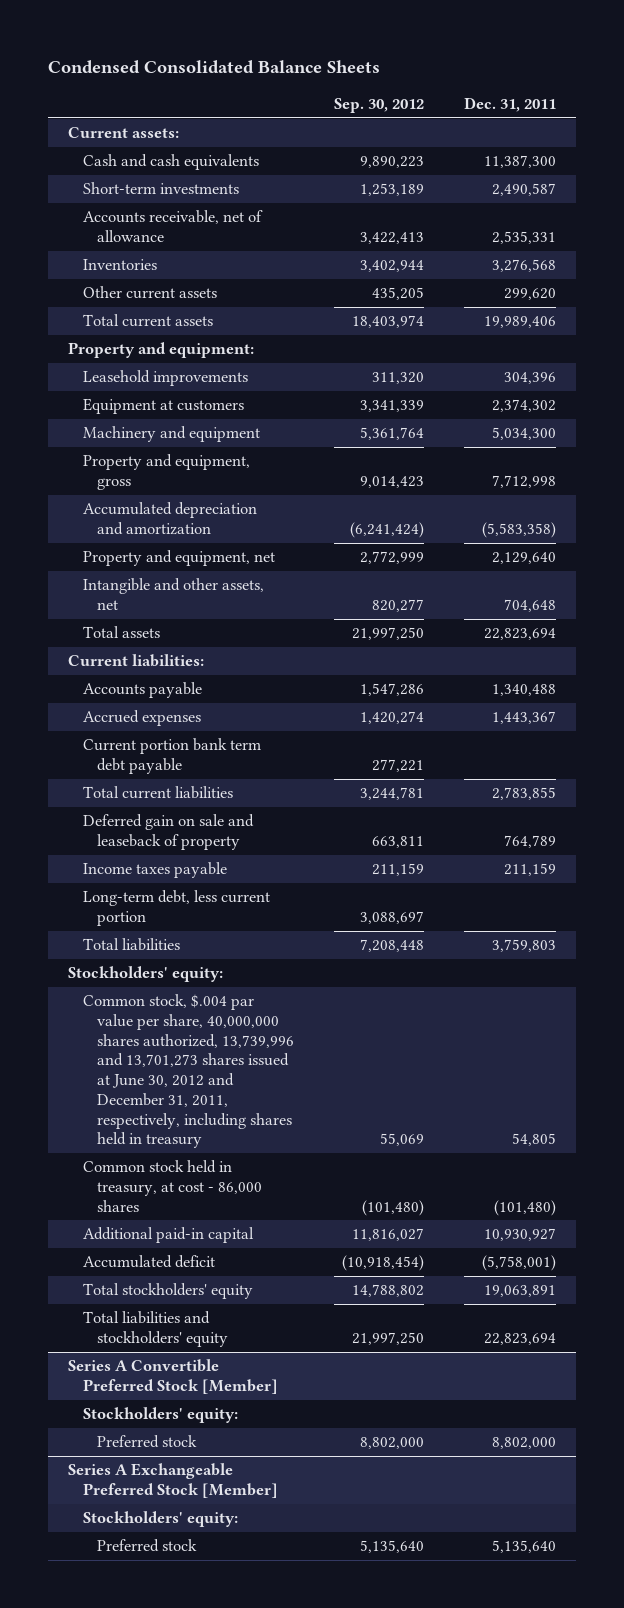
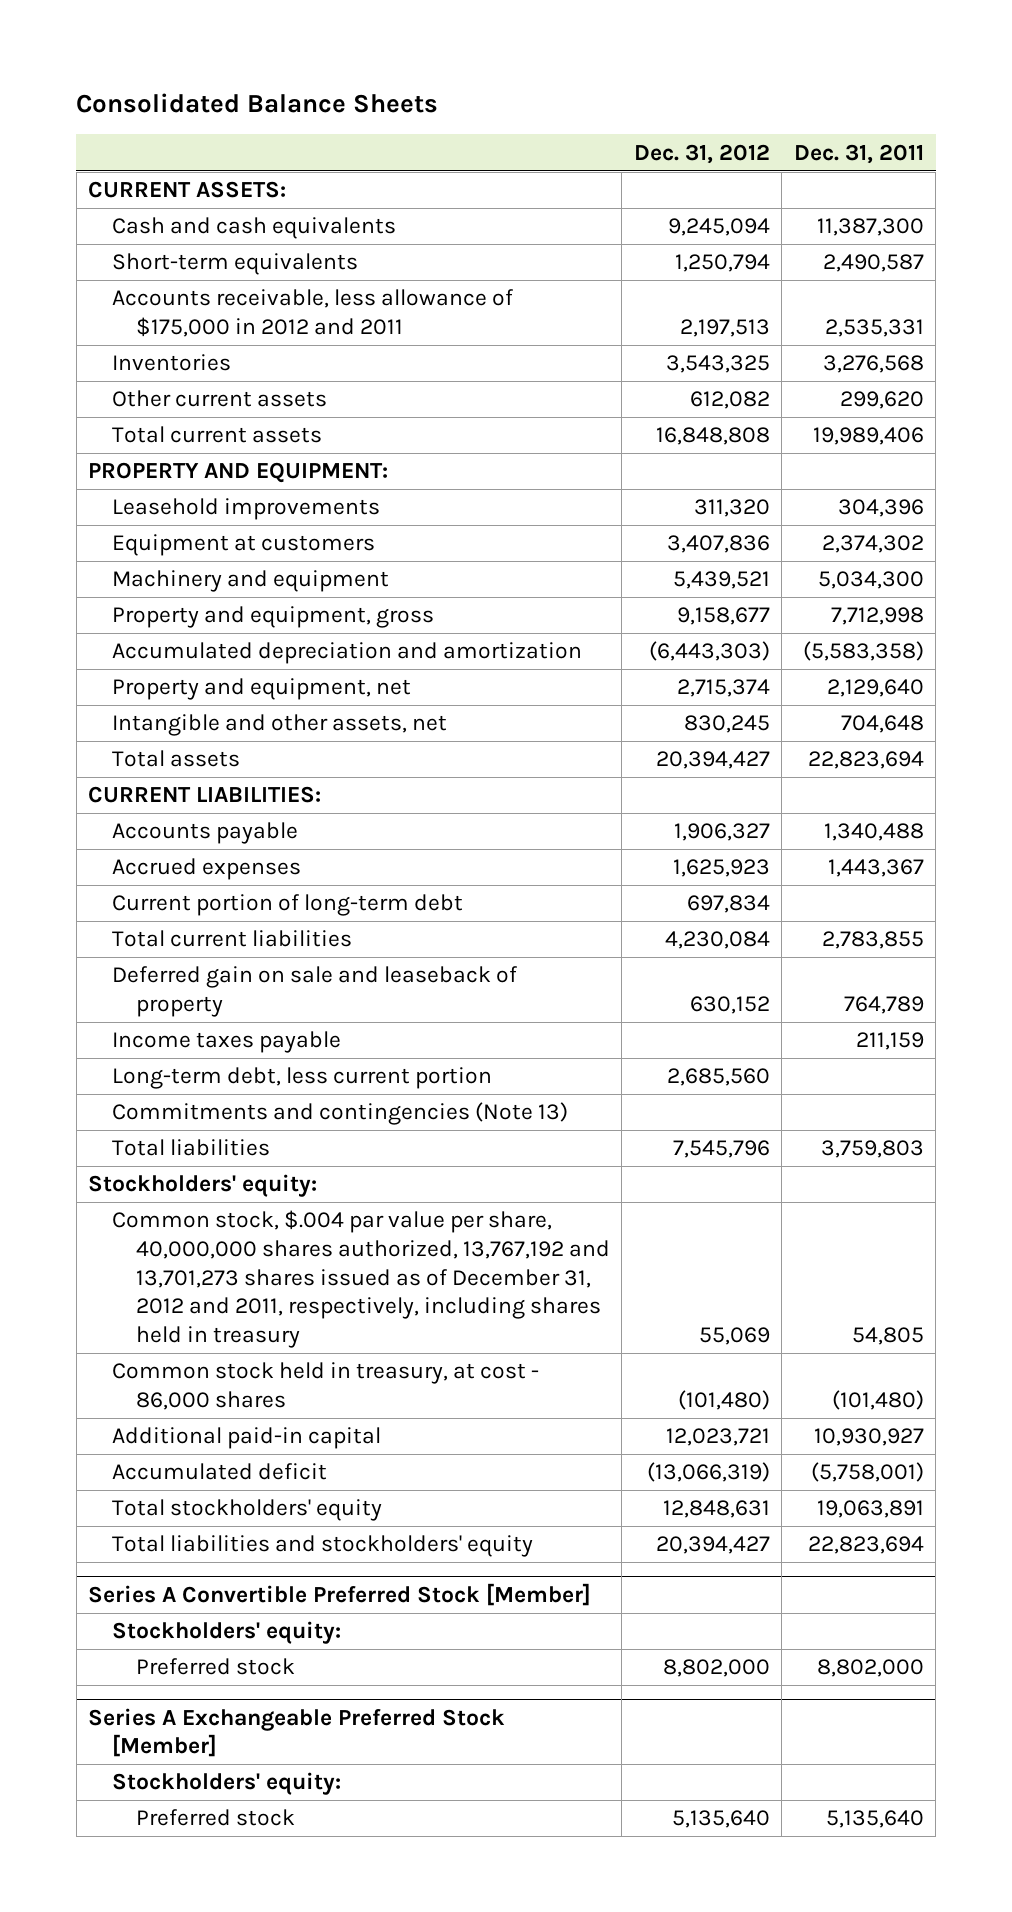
- Condensed Consolidated Balance Sheets
+ Consolidated Balance Sheets
- | Sep. 30, 2012 | Dec. 31, 2011
+ | Dec. 31, 2012 | Dec. 31, 2011
- Current assets:
+ CURRENT ASSETS:
- Short-term investments | 1,253,189 | 2,490,587
- Accounts receivable, net of allowance | 3,422,413 | 2,535,331
+ Short-term equivalents | 1,250,794 | 2,490,587
+ Accounts receivable, less allowance of $175,000 in 2012 and 2011 | 2,197,513 | 2,535,331
- Property and equipment:
+ PROPERTY AND EQUIPMENT:
- Current liabilities:
+ CURRENT LIABILITIES:
- Current portion bank term debt payable | 277,221 |
+ Current portion of long-term debt | 697,834 |
+ Commitments and contingencies (Note 13)
- Common stock, $.004 par value per share, 40,000,000 shares authorized, 13,739,996 and 13,701,273 shares issued at June 30, 2012 and December 31, 2011, respectively, including shares held in treasury | 55,069 | 54,805
+ Common stock, $.004 par value per share, 40,000,000 shares authorized, 13,767,192 and 13,701,273 shares issued as of December 31, 2012 and 2011, respectively, including shares held in treasury | 55,069 | 54,805

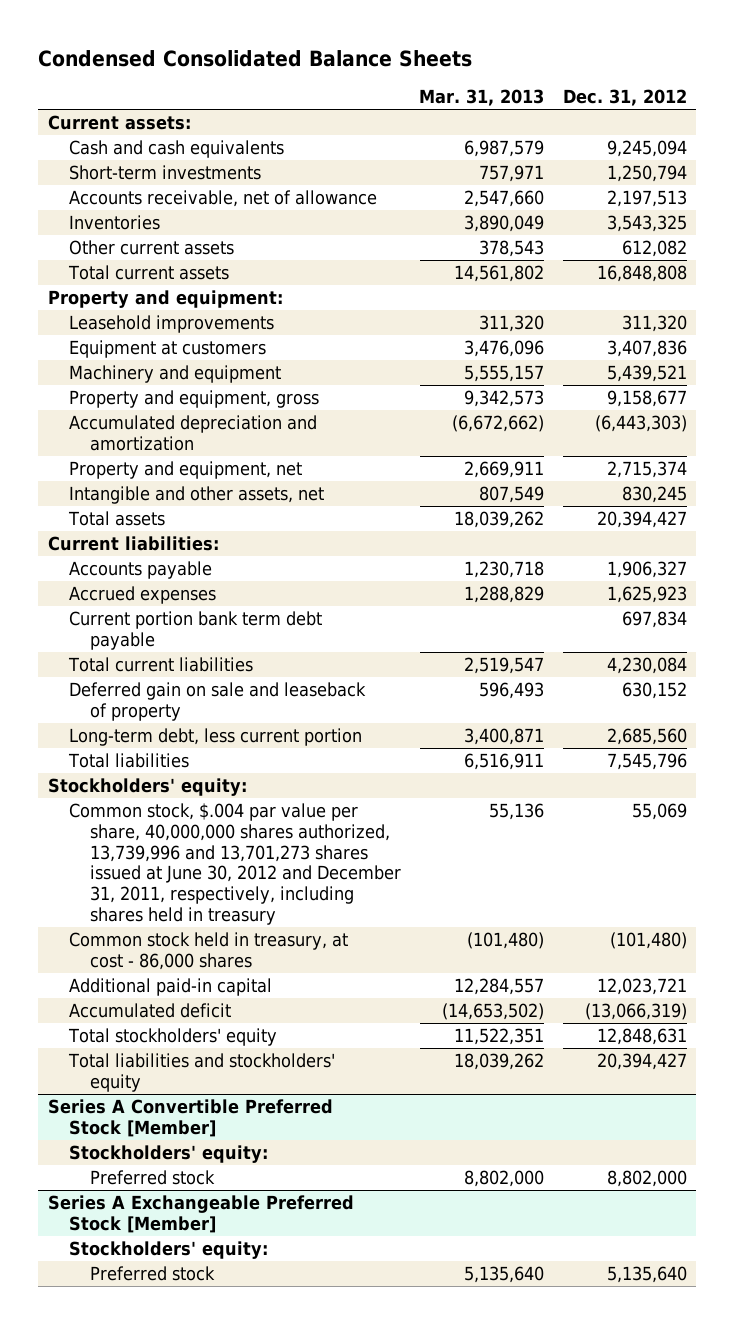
- Consolidated Balance Sheets
+ Condensed Consolidated Balance Sheets
- | Dec. 31, 2012 | Dec. 31, 2011
+ | Mar. 31, 2013 | Dec. 31, 2012
- CURRENT ASSETS:
+ Current assets:
- Short-term equivalents | 1,250,794 | 2,490,587
- Accounts receivable, less allowance of $175,000 in 2012 and 2011 | 2,197,513 | 2,535,331
+ Short-term investments | 757,971 | 1,250,794
+ Accounts receivable, net of allowance | 2,547,660 | 2,197,513
- PROPERTY AND EQUIPMENT:
+ Property and equipment:
- CURRENT LIABILITIES:
+ Current liabilities:
- Current portion of long-term debt | 697,834 |
+ Current portion bank term debt payable | | 697,834
- Income taxes payable | | 211,159
- Commitments and contingencies (Note 13)
- Common stock, $.004 par value per share, 40,000,000 shares authorized, 13,767,192 and 13,701,273 shares issued as of December 31, 2012 and 2011, respectively, including shares held in treasury | 55,069 | 54,805
+ Common stock, $.004 par value per share, 40,000,000 shares authorized, 13,739,996 and 13,701,273 shares issued at June 30, 2012 and December 31, 2011, respectively, including shares held in treasury | 55,136 | 55,069

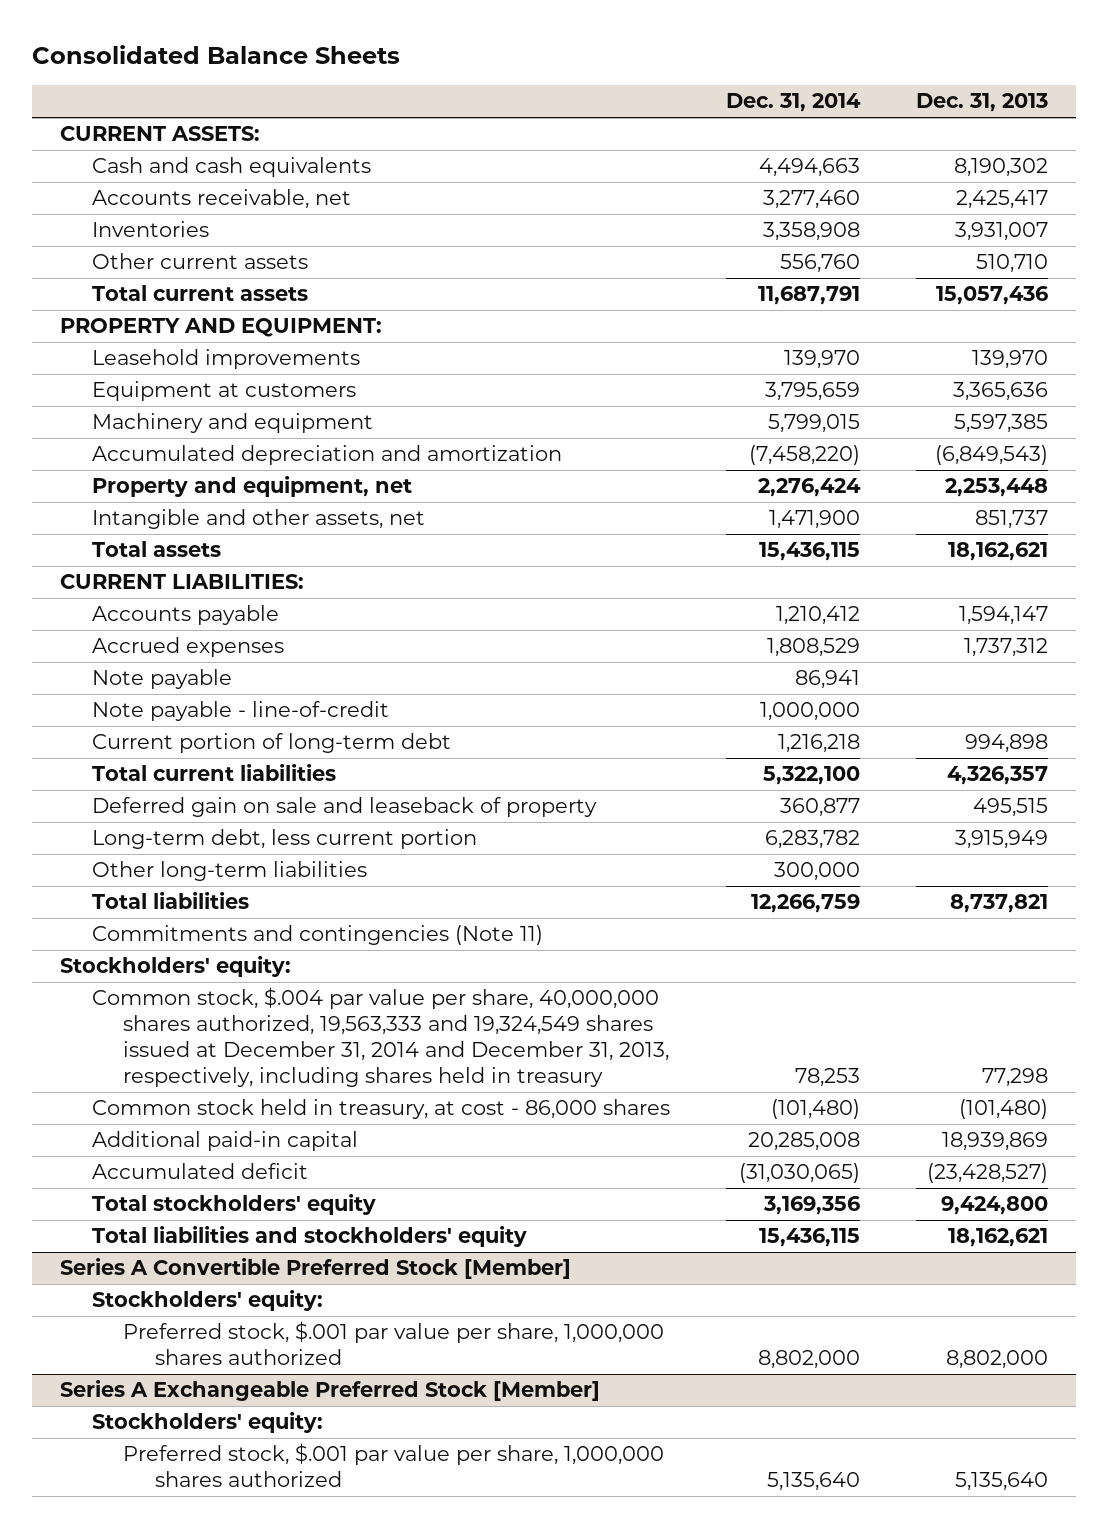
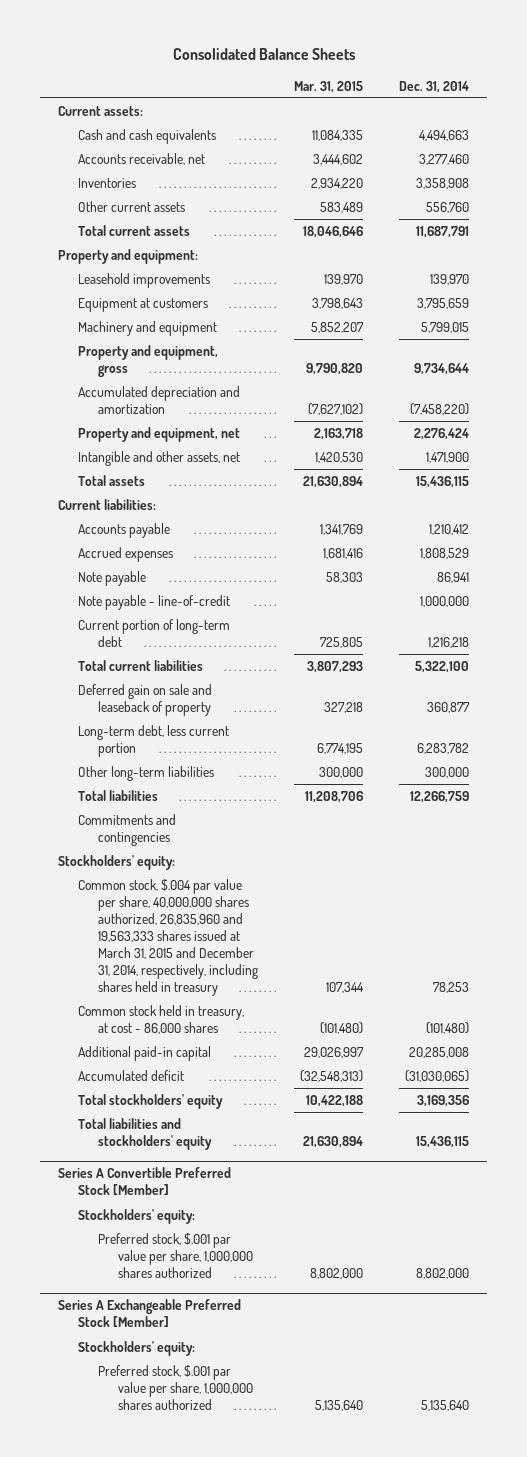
- | Dec. 31, 2014 | Dec. 31, 2013
+ | Mar. 31, 2015 | Dec. 31, 2014
- CURRENT ASSETS:
+ Current assets:
- PROPERTY AND EQUIPMENT:
+ Property and equipment:
+ Property and equipment, gross | 9,790,820 | 9,734,644
- CURRENT LIABILITIES:
+ Current liabilities:
- Commitments and contingencies (Note 11)
+ Commitments and contingencies
- Common stock, $.004 par value per share, 40,000,000 shares authorized, 19,563,333 and 19,324,549 shares issued at December 31, 2014 and December 31, 2013, respectively, including shares held in treasury | 78,253 | 77,298
+ Common stock, $.004 par value per share, 40,000,000 shares authorized, 26,835,960 and 19,563,333 shares issued at March 31, 2015 and December 31, 2014, respectively, including shares held in treasury | 107,344 | 78,253

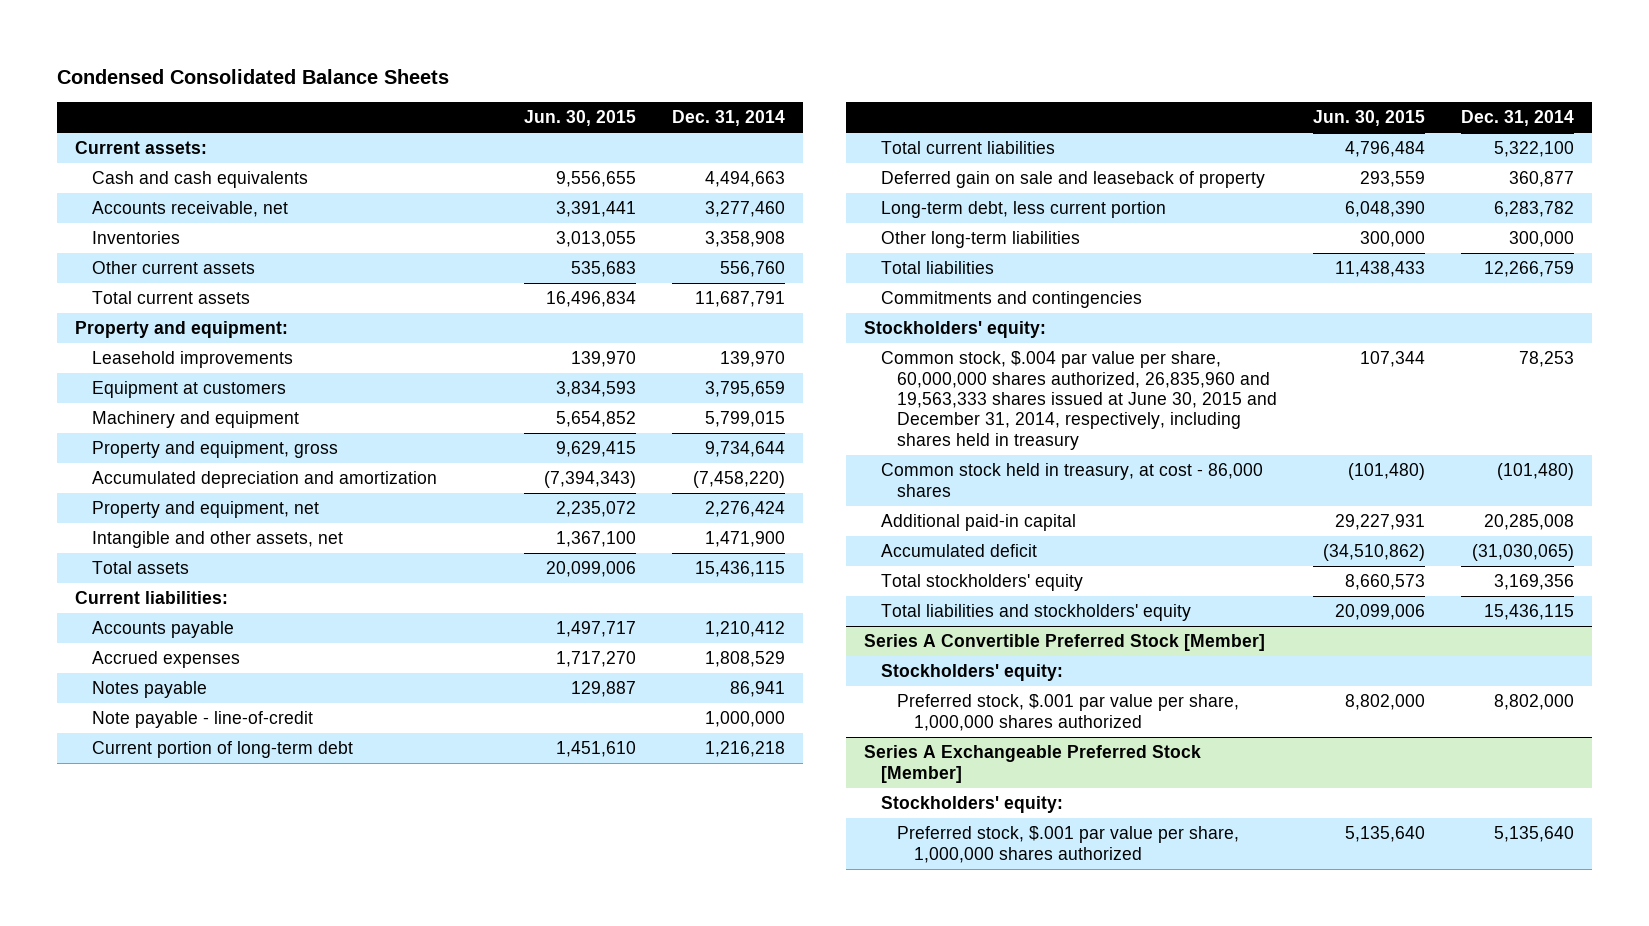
- Consolidated Balance Sheets
+ Condensed Consolidated Balance Sheets
- | Mar. 31, 2015 | Dec. 31, 2014
+ | Jun. 30, 2015 | Dec. 31, 2014
- Note payable | 58,303 | 86,941
+ Notes payable | 129,887 | 86,941
- Common stock, $.004 par value per share, 40,000,000 shares authorized, 26,835,960 and 19,563,333 shares issued at March 31, 2015 and December 31, 2014, respectively, including shares held in treasury | 107,344 | 78,253
+ Common stock, $.004 par value per share, 60,000,000 shares authorized, 26,835,960 and 19,563,333 shares issued at June 30, 2015 and December 31, 2014, respectively, including shares held in treasury | 107,344 | 78,253

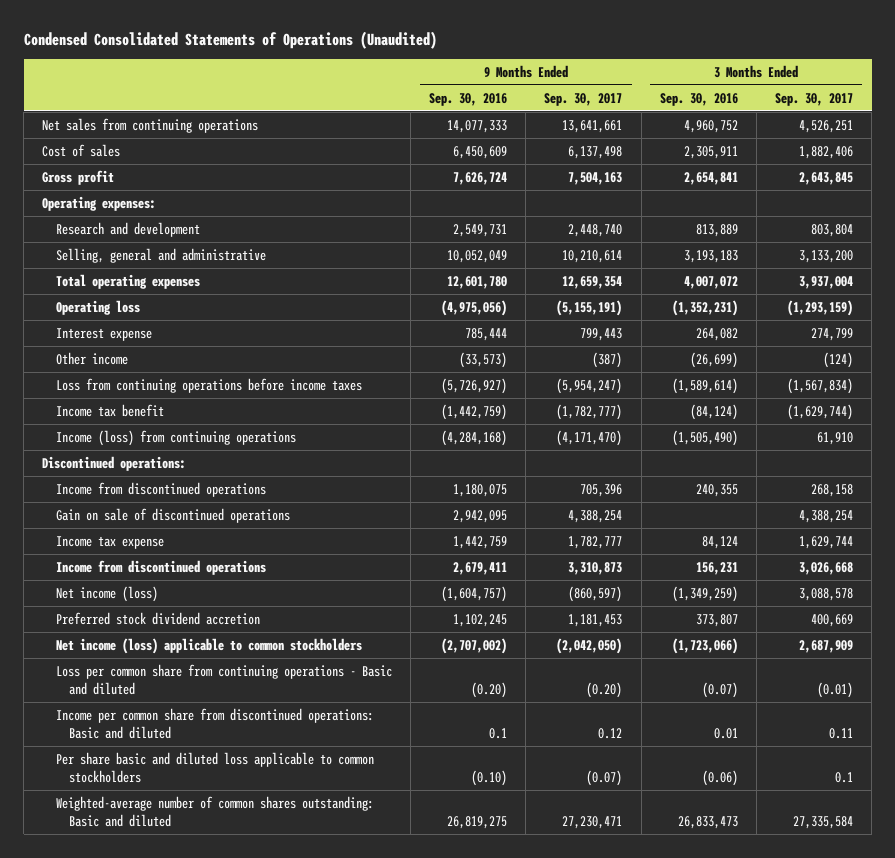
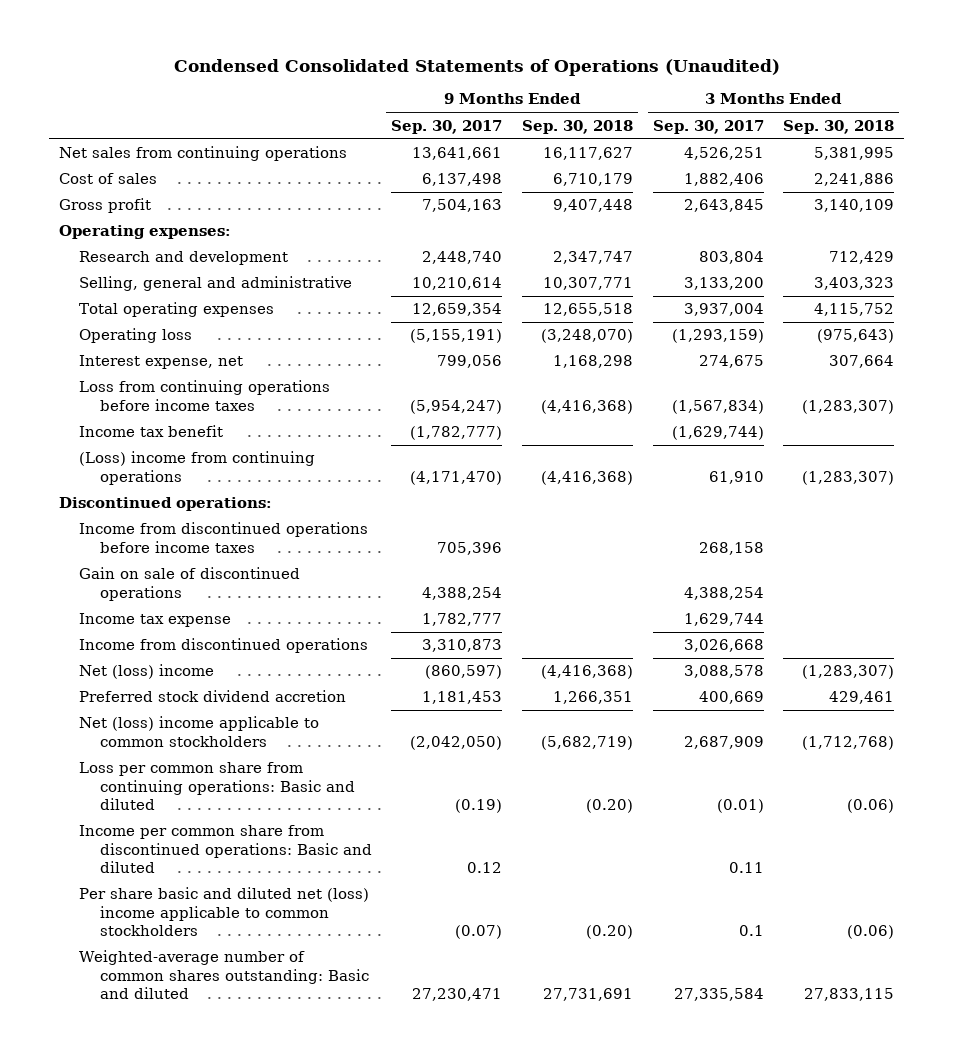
- | 9 Months Ended Sep. 30, 2016 | 9 Months Ended Sep. 30, 2017 | 3 Months Ended Sep. 30, 2016 | 3 Months Ended Sep. 30, 2017
+ | 9 Months Ended Sep. 30, 2017 | 9 Months Ended Sep. 30, 2018 | 3 Months Ended Sep. 30, 2017 | 3 Months Ended Sep. 30, 2018
- Interest expense | 785,444 | 799,443 | 264,082 | 274,799
- Other income | (33,573) | (387) | (26,699) | (124)
+ Interest expense, net | 799,056 | 1,168,298 | 274,675 | 307,664
- Income (loss) from continuing operations | (4,284,168) | (4,171,470) | (1,505,490) | 61,910
+ (Loss) income from continuing operations | (4,171,470) | (4,416,368) | 61,910 | (1,283,307)
- Income from discontinued operations | 1,180,075 | 705,396 | 240,355 | 268,158
+ Income from discontinued operations before income taxes | 705,396 | | 268,158 |
- Net income (loss) | (1,604,757) | (860,597) | (1,349,259) | 3,088,578
+ Net (loss) income | (860,597) | (4,416,368) | 3,088,578 | (1,283,307)
- Net income (loss) applicable to common stockholders | (2,707,002) | (2,042,050) | (1,723,066) | 2,687,909
- Loss per common share from continuing operations - Basic and diluted | (0.20) | (0.20) | (0.07) | (0.01)
+ Net (loss) income applicable to common stockholders | (2,042,050) | (5,682,719) | 2,687,909 | (1,712,768)
+ Loss per common share from continuing operations: Basic and diluted | (0.19) | (0.20) | (0.01) | (0.06)
- Per share basic and diluted loss applicable to common stockholders | (0.10) | (0.07) | (0.06) | 0.1
+ Per share basic and diluted net (loss) income applicable to common stockholders | (0.07) | (0.20) | 0.1 | (0.06)

